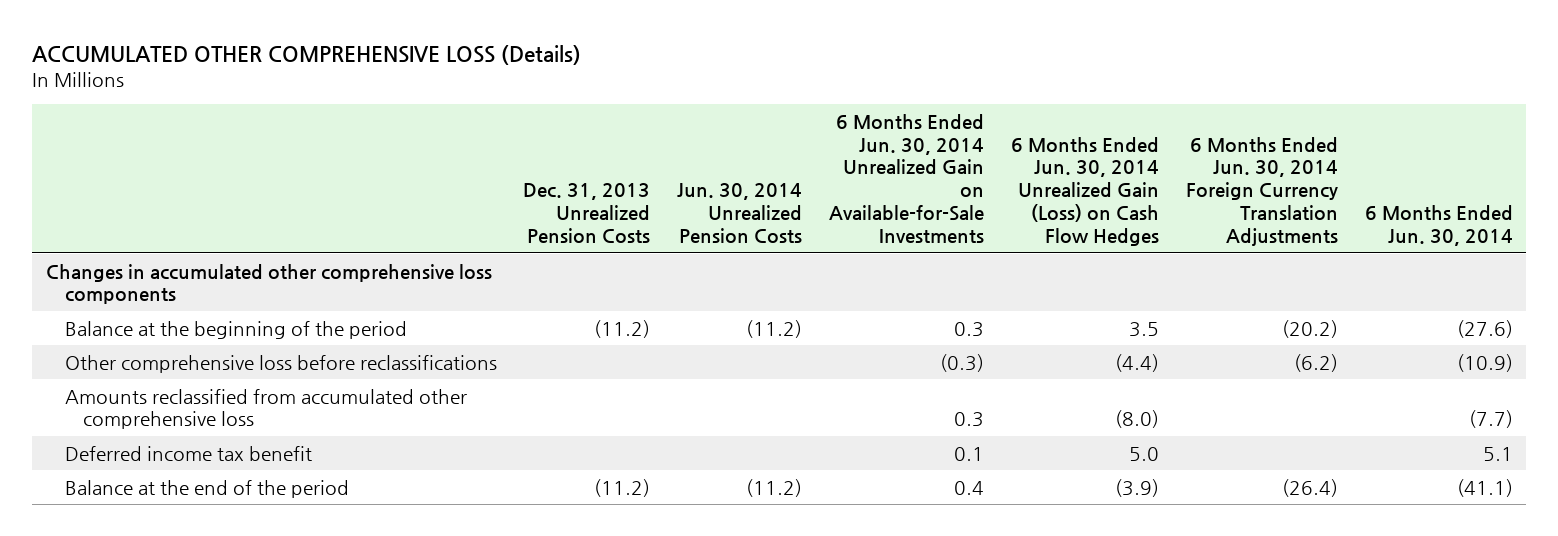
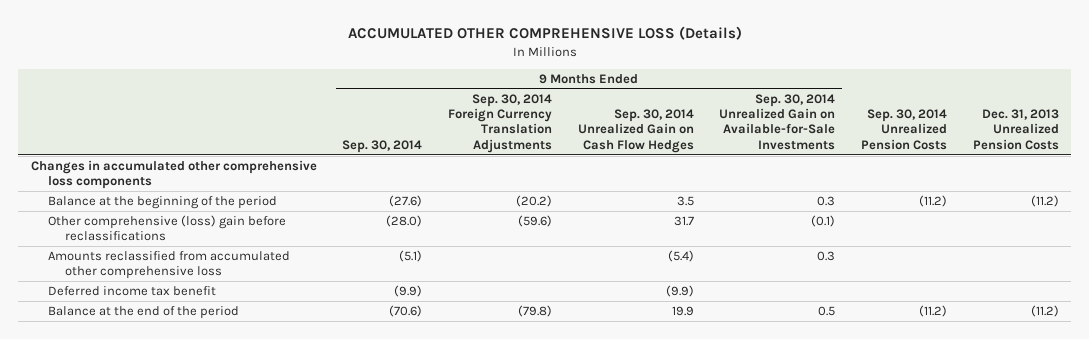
- | Dec. 31, 2013 Unrealized Pension Costs | Jun. 30, 2014 Unrealized Pension Costs | 6 Months Ended Jun. 30, 2014 Unrealized Gain on Available-for-Sale Investments | 6 Months Ended Jun. 30, 2014 Unrealized Gain (Loss) on Cash Flow Hedges | 6 Months Ended Jun. 30, 2014 Foreign Currency Translation Adjustments | 6 Months Ended Jun. 30, 2014
+ | 9 Months Ended Sep. 30, 2014 | 9 Months Ended Sep. 30, 2014 Foreign Currency Translation Adjustments | 9 Months Ended Sep. 30, 2014 Unrealized Gain on Cash Flow Hedges | 9 Months Ended Sep. 30, 2014 Unrealized Gain on Available-for-Sale Investments | Sep. 30, 2014 Unrealized Pension Costs | Dec. 31, 2013 Unrealized Pension Costs
- Other comprehensive loss before reclassifications | | | (0.3) | (4.4) | (6.2) | (10.9)
+ Other comprehensive (loss) gain before reclassifications | (28.0) | (59.6) | 31.7 | (0.1) | |

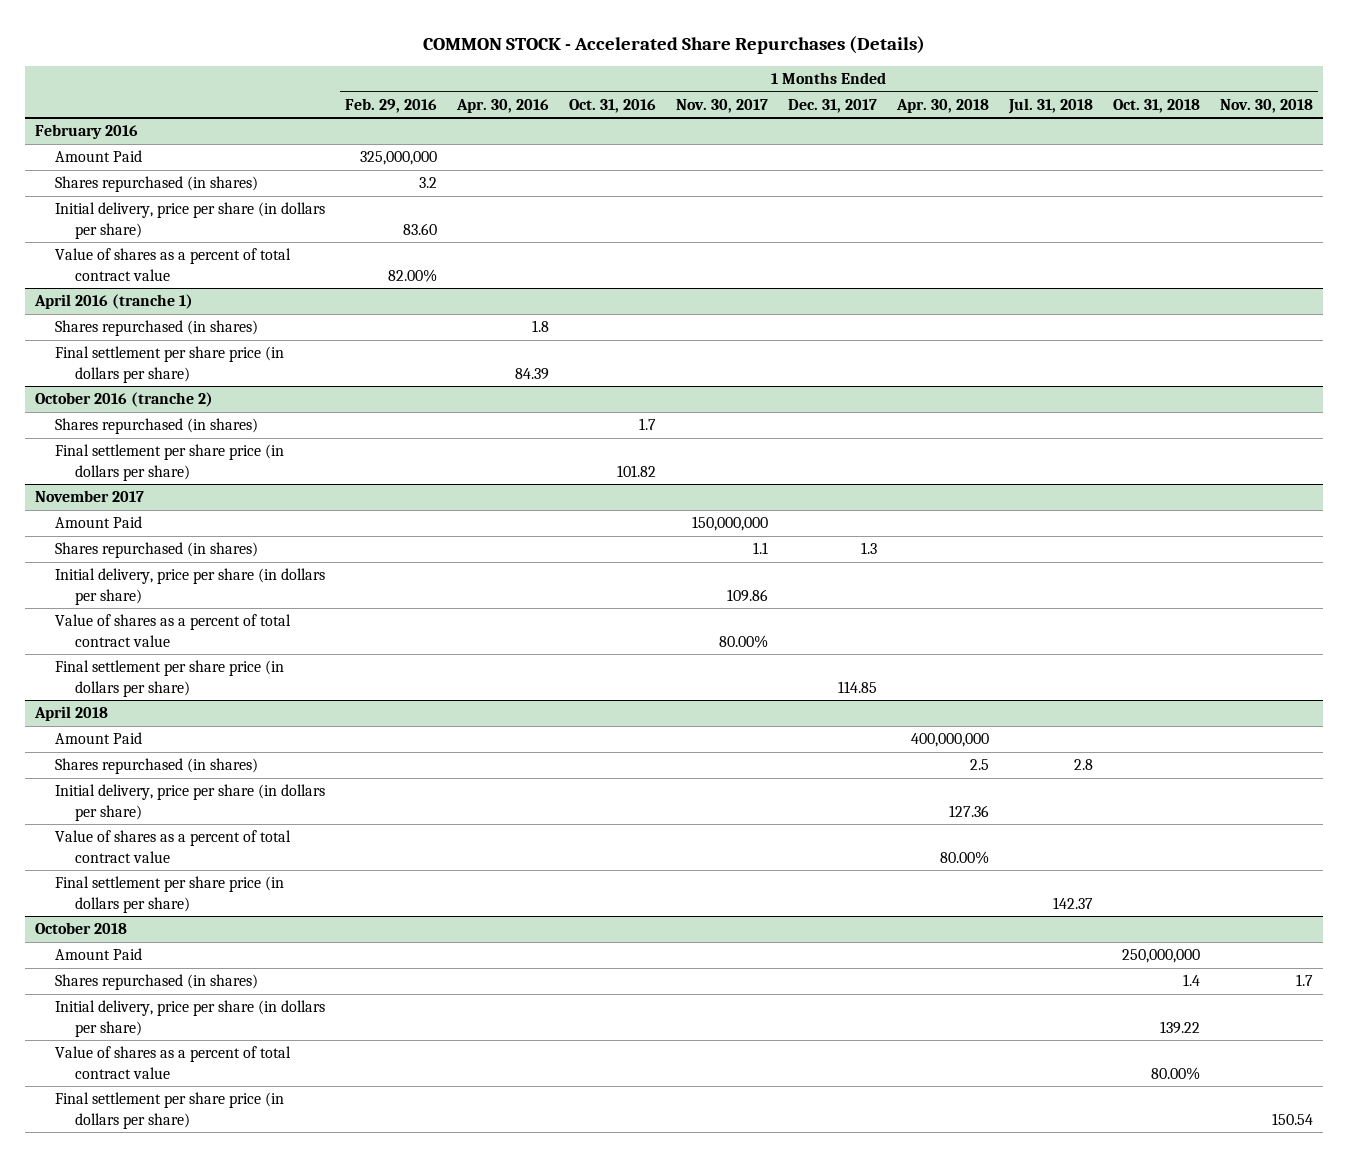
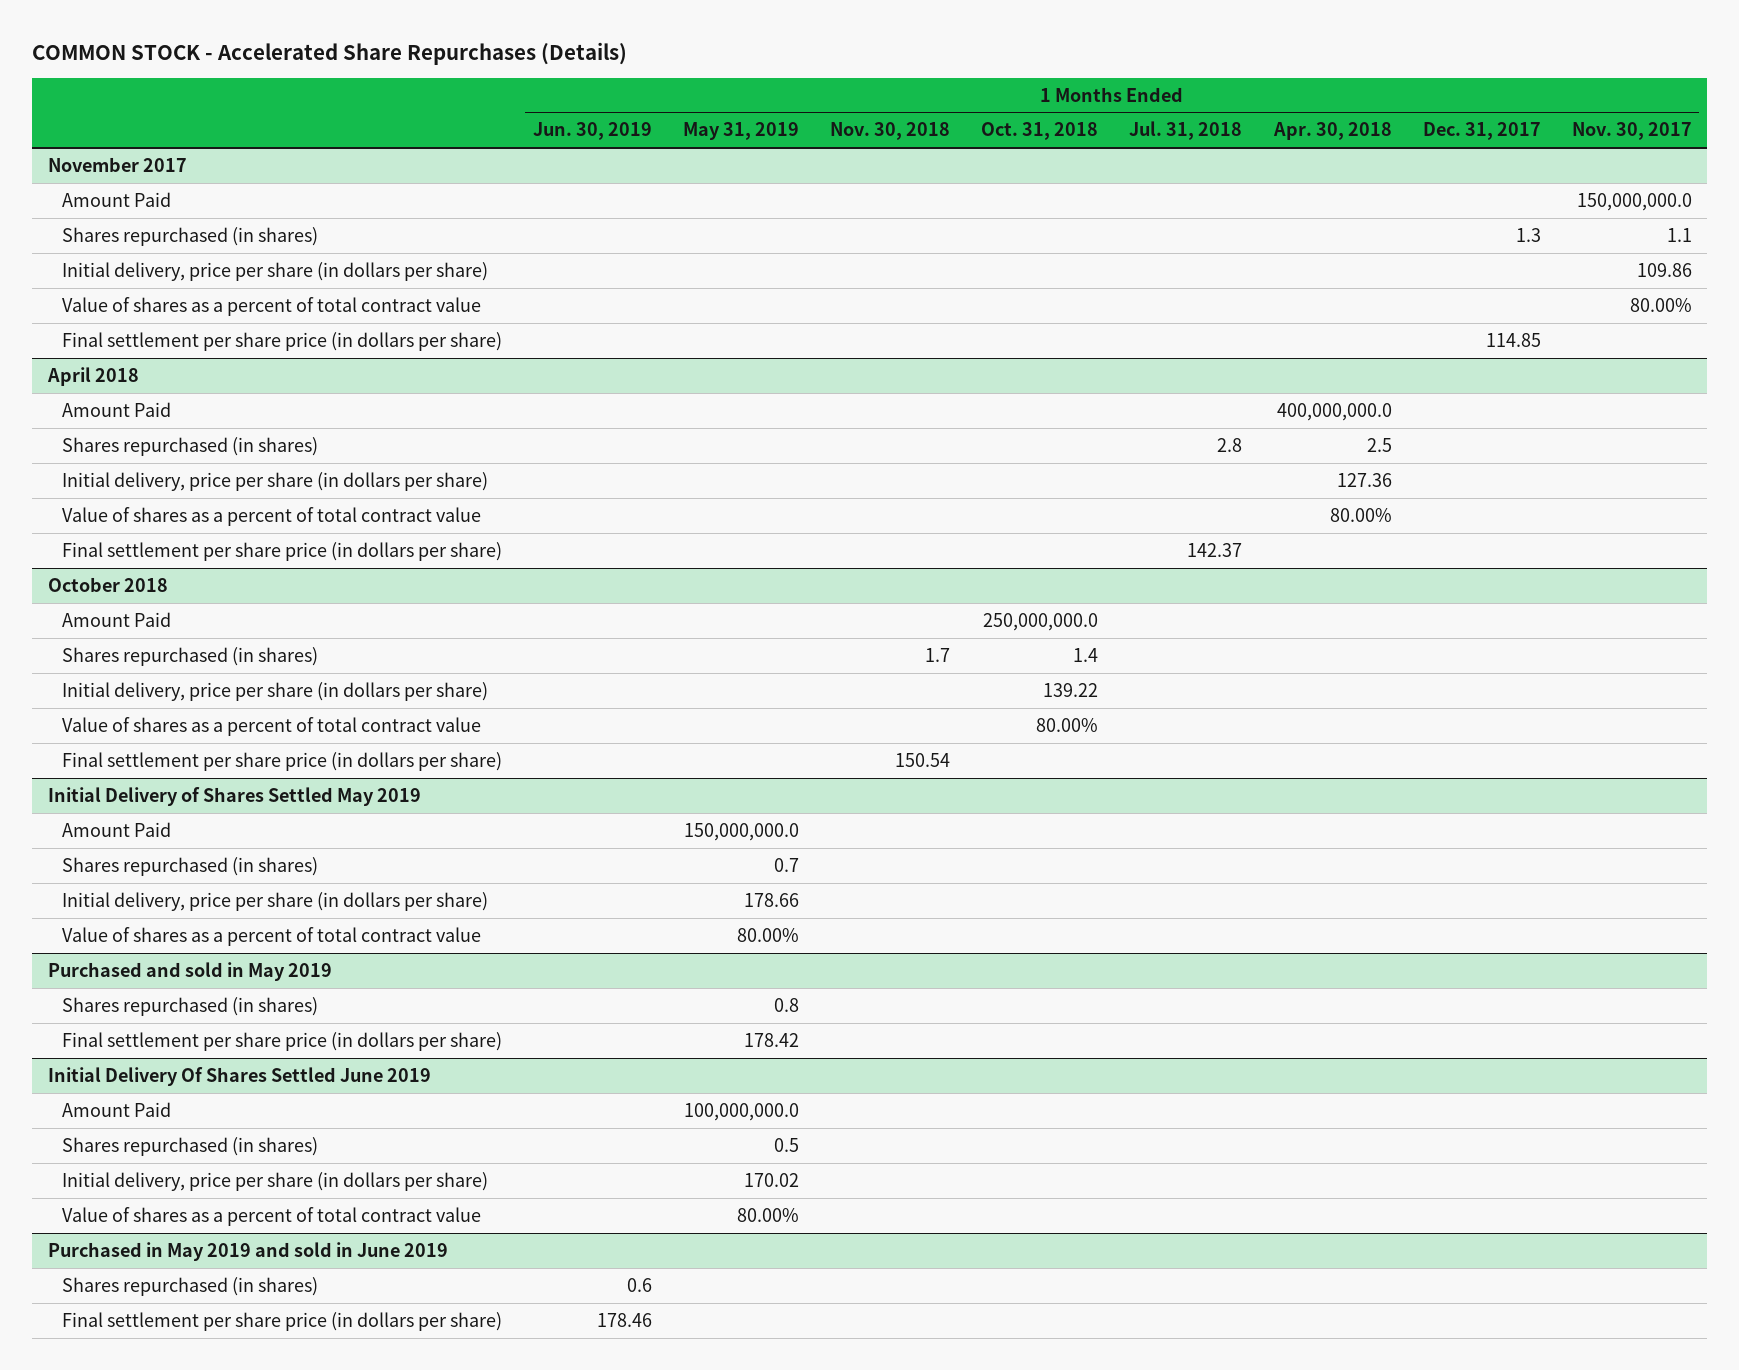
- | 1 Months Ended Feb. 29, 2016 | 1 Months Ended Apr. 30, 2016 | 1 Months Ended Oct. 31, 2016 | 1 Months Ended Nov. 30, 2017 | 1 Months Ended Dec. 31, 2017 | 1 Months Ended Apr. 30, 2018 | 1 Months Ended Jul. 31, 2018 | 1 Months Ended Oct. 31, 2018 | 1 Months Ended Nov. 30, 2018
+ | 1 Months Ended Jun. 30, 2019 | 1 Months Ended May 31, 2019 | 1 Months Ended Nov. 30, 2018 | 1 Months Ended Oct. 31, 2018 | 1 Months Ended Jul. 31, 2018 | 1 Months Ended Apr. 30, 2018 | 1 Months Ended Dec. 31, 2017 | 1 Months Ended Nov. 30, 2017
- February 2016
- Amount Paid | 325,000,000 | | | | | | | |
- Shares repurchased (in shares) | 3.2 | | | | | | | |
- Initial delivery, price per share (in dollars per share) | 83.60 | | | | | | | |
- Value of shares as a percent of total contract value | 82.00% | | | | | | | |
- April 2016 (tranche 1)
- Shares repurchased (in shares) | | 1.8 | | | | | | |
- Final settlement per share price (in dollars per share) | | 84.39 | | | | | | |
- October 2016 (tranche 2)
- Shares repurchased (in shares) | | | 1.7 | | | | | |
- Final settlement per share price (in dollars per share) | | | 101.82 | | | | | |
@ November 2017
- Amount Paid | | | | 150,000,000 | | | | |
+ Amount Paid | | | | | | | | 150,000,000.0
@ April 2018
- Amount Paid | | | | | | 400,000,000 | | |
+ Amount Paid | | | | | | 400,000,000.0 | |
@ October 2018
- Amount Paid | | | | | | | | 250,000,000 |
+ Amount Paid | | | | 250,000,000.0 | | | |
+ Initial Delivery of Shares Settled May 2019
+ Amount Paid | | 150,000,000.0 | | | | | |
+ Shares repurchased (in shares) | | 0.7 | | | | | |
+ Initial delivery, price per share (in dollars per share) | | 178.66 | | | | | |
+ Value of shares as a percent of total contract value | | 80.00% | | | | | |
+ Purchased and sold in May 2019
+ Shares repurchased (in shares) | | 0.8 | | | | | |
+ Final settlement per share price (in dollars per share) | | 178.42 | | | | | |
+ Initial Delivery Of Shares Settled June 2019
+ Amount Paid | | 100,000,000.0 | | | | | |
+ Shares repurchased (in shares) | | 0.5 | | | | | |
+ Initial delivery, price per share (in dollars per share) | | 170.02 | | | | | |
+ Value of shares as a percent of total contract value | | 80.00% | | | | | |
+ Purchased in May 2019 and sold in June 2019
+ Shares repurchased (in shares) | 0.6 | | | | | | |
+ Final settlement per share price (in dollars per share) | 178.46 | | | | | | |

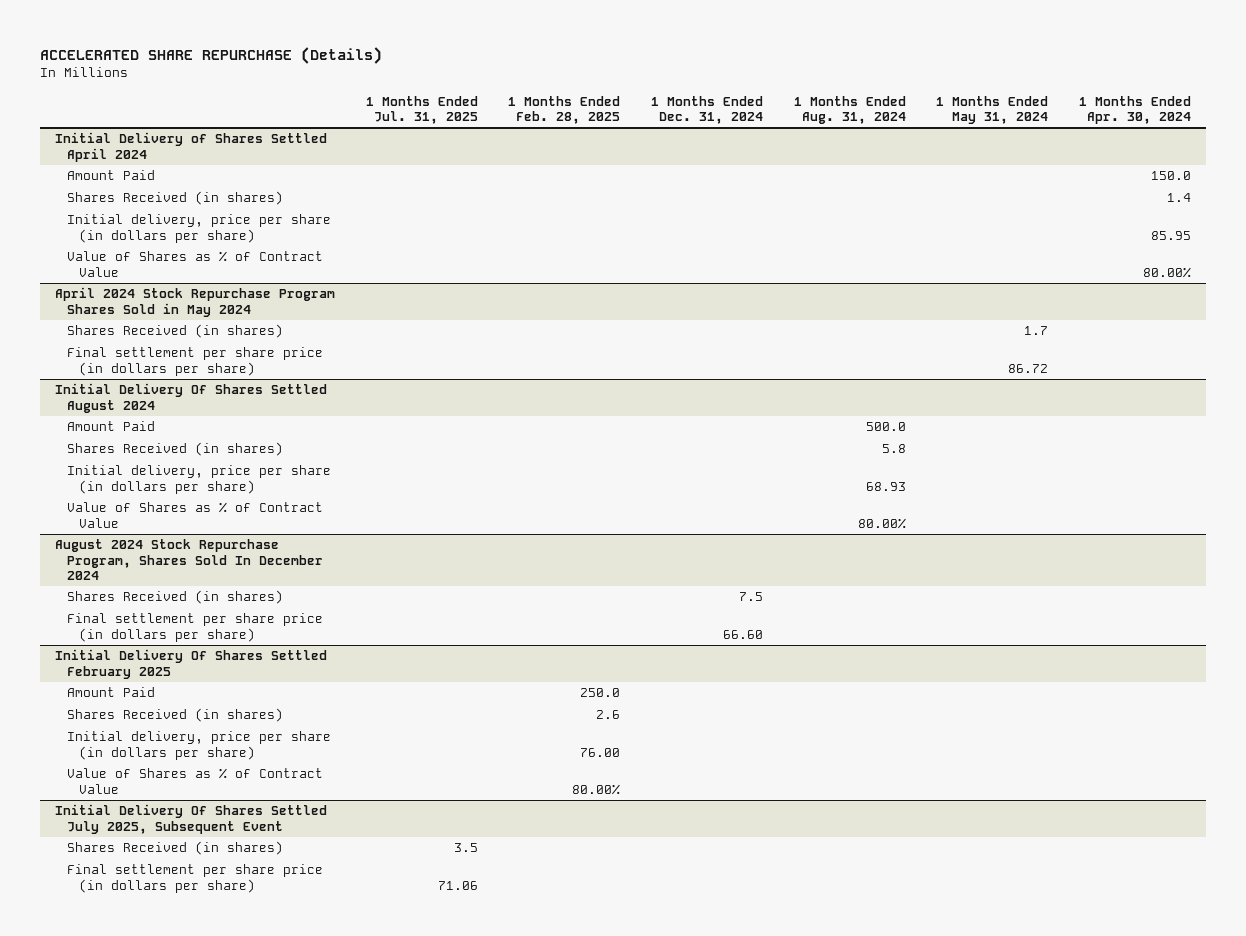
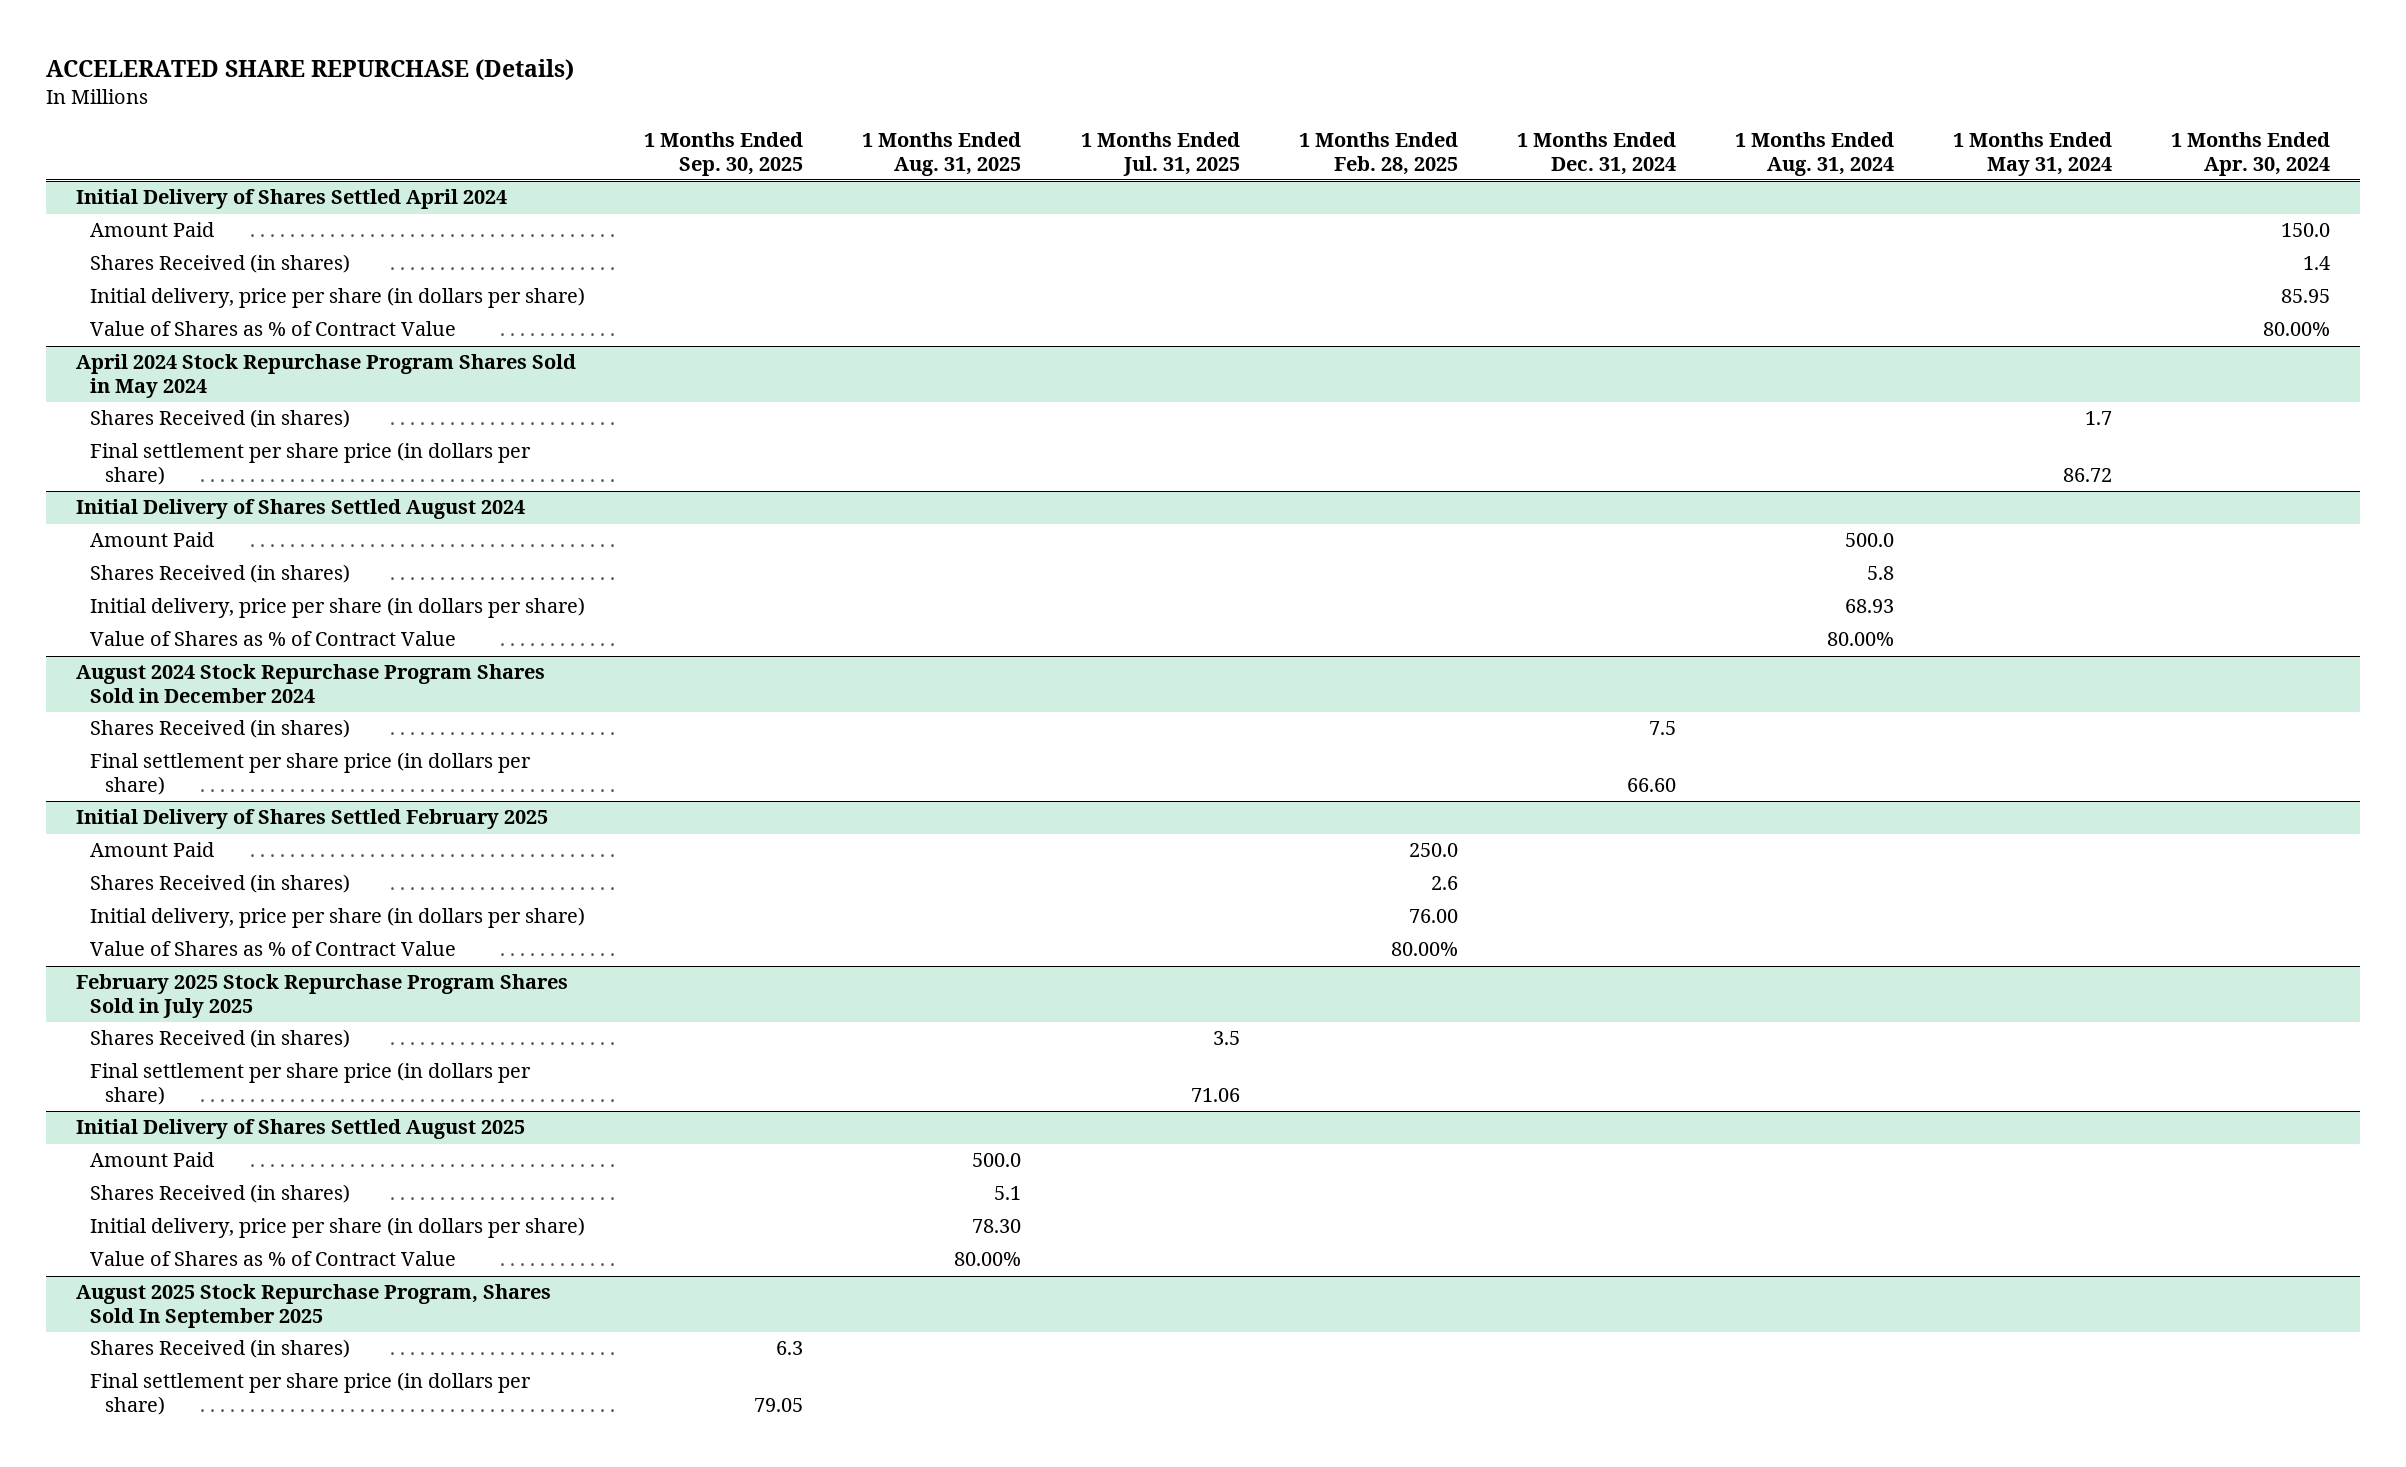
- | 1 Months Ended Jul. 31, 2025 | 1 Months Ended Feb. 28, 2025 | 1 Months Ended Dec. 31, 2024 | 1 Months Ended Aug. 31, 2024 | 1 Months Ended May 31, 2024 | 1 Months Ended Apr. 30, 2024
+ | 1 Months Ended Sep. 30, 2025 | 1 Months Ended Aug. 31, 2025 | 1 Months Ended Jul. 31, 2025 | 1 Months Ended Feb. 28, 2025 | 1 Months Ended Dec. 31, 2024 | 1 Months Ended Aug. 31, 2024 | 1 Months Ended May 31, 2024 | 1 Months Ended Apr. 30, 2024
- Initial Delivery Of Shares Settled August 2024
+ Initial Delivery of Shares Settled August 2024
- August 2024 Stock Repurchase Program, Shares Sold In December 2024
+ August 2024 Stock Repurchase Program Shares Sold in December 2024
- Initial Delivery Of Shares Settled February 2025
+ Initial Delivery of Shares Settled February 2025
- Initial Delivery Of Shares Settled July 2025, Subsequent Event
+ February 2025 Stock Repurchase Program Shares Sold in July 2025
+ Initial Delivery of Shares Settled August 2025
+ Amount Paid | | 500.0 | | | | | |
+ Shares Received (in shares) | | 5.1 | | | | | |
+ Initial delivery, price per share (in dollars per share) | | 78.30 | | | | | |
+ Value of Shares as % of Contract Value | | 80.00% | | | | | |
+ August 2025 Stock Repurchase Program, Shares Sold In September 2025
+ Shares Received (in shares) | 6.3 | | | | | | |
+ Final settlement per share price (in dollars per share) | 79.05 | | | | | | |

